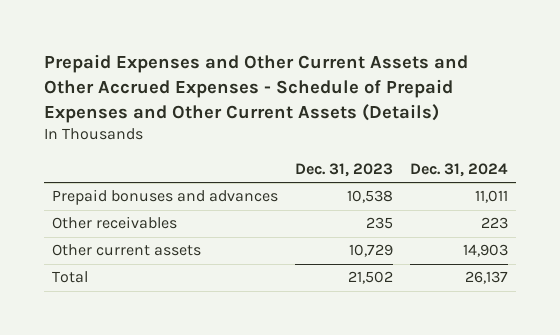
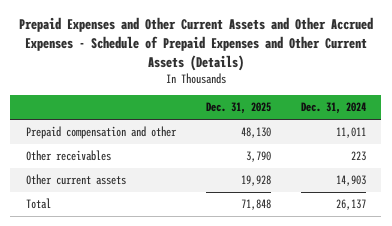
- | Dec. 31, 2023 | Dec. 31, 2024
+ | Dec. 31, 2025 | Dec. 31, 2024
- Prepaid bonuses and advances | 10,538 | 11,011
+ Prepaid compensation and other | 48,130 | 11,011

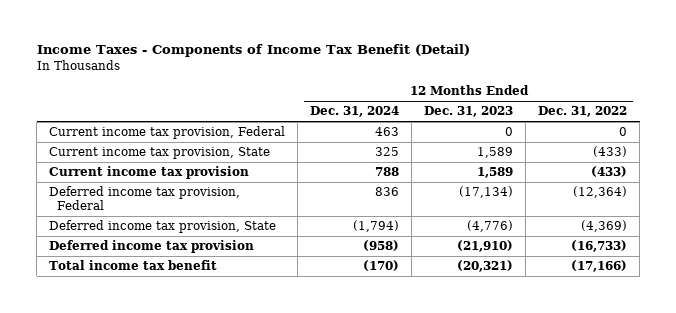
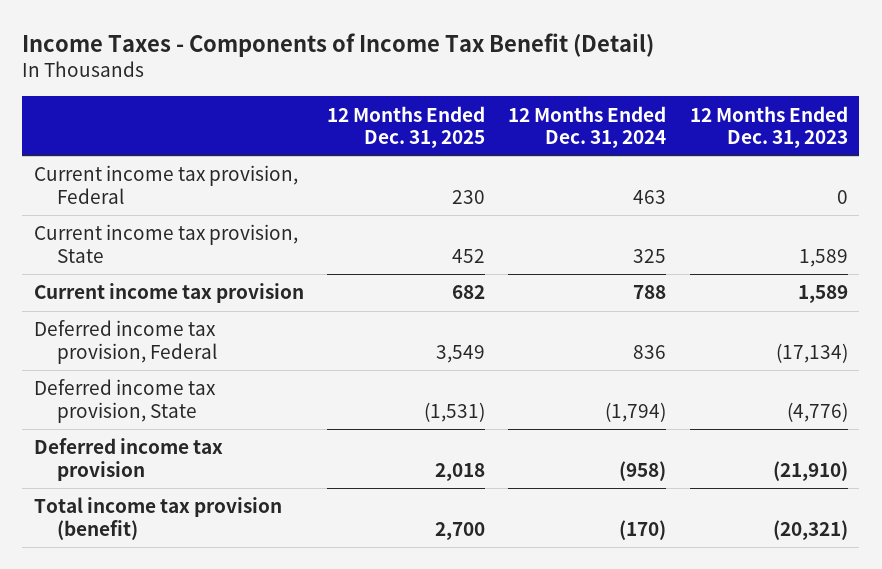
- | 12 Months Ended Dec. 31, 2024 | 12 Months Ended Dec. 31, 2023 | 12 Months Ended Dec. 31, 2022
+ | 12 Months Ended Dec. 31, 2025 | 12 Months Ended Dec. 31, 2024 | 12 Months Ended Dec. 31, 2023
- Total income tax benefit | (170) | (20,321) | (17,166)
+ Total income tax provision (benefit) | 2,700 | (170) | (20,321)

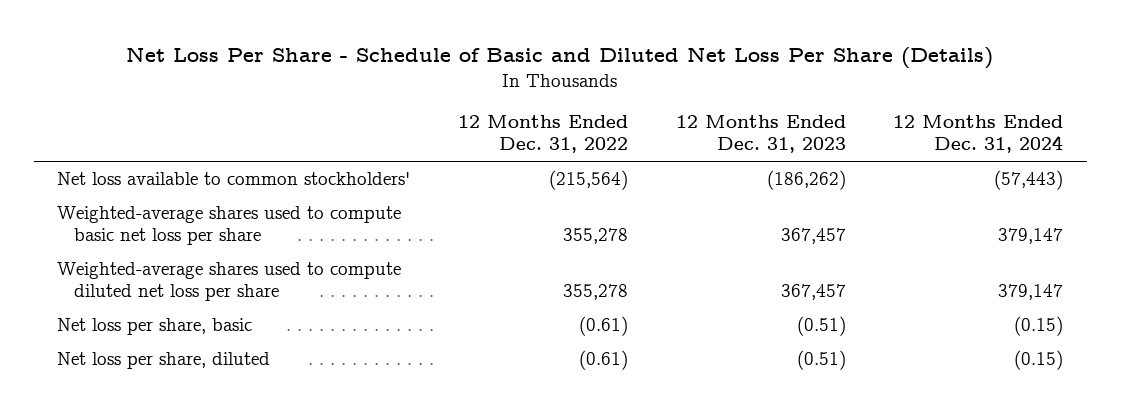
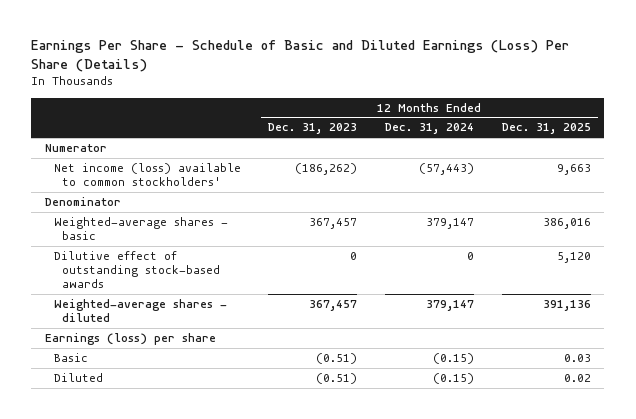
- Net Loss Per Share - Schedule of Basic and Diluted Net Loss Per Share (Details)
+ Earnings Per Share - Schedule of Basic and Diluted Earnings (Loss) Per Share (Details)
- | 12 Months Ended Dec. 31, 2022 | 12 Months Ended Dec. 31, 2023 | 12 Months Ended Dec. 31, 2024
+ | 12 Months Ended Dec. 31, 2023 | 12 Months Ended Dec. 31, 2024 | 12 Months Ended Dec. 31, 2025
- Net loss available to common stockholders' | (215,564) | (186,262) | (57,443)
- Weighted-average shares used to compute basic net loss per share | 355,278 | 367,457 | 379,147
- Weighted-average shares used to compute diluted net loss per share | 355,278 | 367,457 | 379,147
- Net loss per share, basic | (0.61) | (0.51) | (0.15)
- Net loss per share, diluted | (0.61) | (0.51) | (0.15)
+ Numerator
+ Net income (loss) available to common stockholders' | (186,262) | (57,443) | 9,663
+ Denominator
+ Weighted-average shares - basic | 367,457 | 379,147 | 386,016
+ Dilutive effect of outstanding stock-based awards | 0 | 0 | 5,120
+ Weighted-average shares - diluted | 367,457 | 379,147 | 391,136
+ Earnings (loss) per share
+ Basic | (0.51) | (0.15) | 0.03
+ Diluted | (0.51) | (0.15) | 0.02

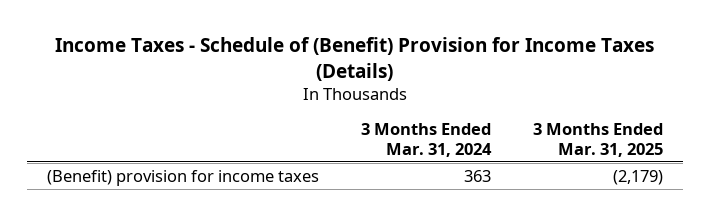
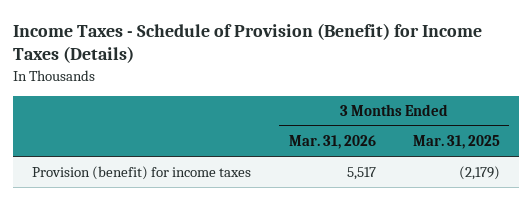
- Income Taxes - Schedule of (Benefit) Provision for Income Taxes (Details)
+ Income Taxes - Schedule of Provision (Benefit) for Income Taxes (Details)
- | 3 Months Ended Mar. 31, 2024 | 3 Months Ended Mar. 31, 2025
+ | 3 Months Ended Mar. 31, 2026 | 3 Months Ended Mar. 31, 2025
- (Benefit) provision for income taxes | 363 | (2,179)
+ Provision (benefit) for income taxes | 5,517 | (2,179)

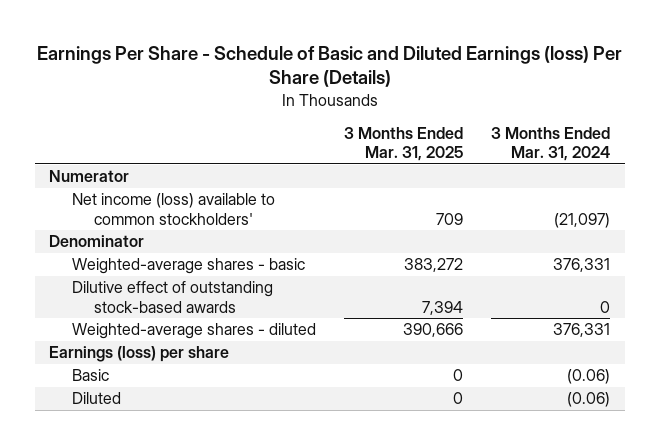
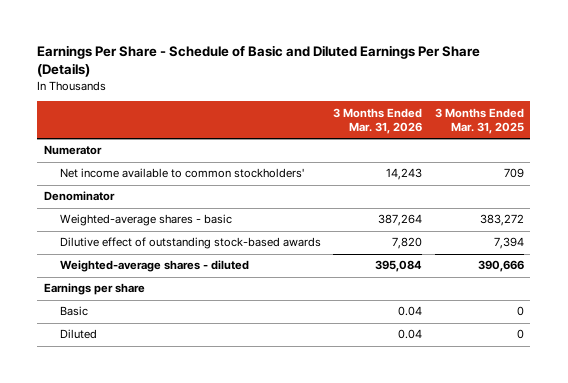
- Earnings Per Share - Schedule of Basic and Diluted Earnings (loss) Per Share (Details)
+ Earnings Per Share - Schedule of Basic and Diluted Earnings Per Share (Details)
- | 3 Months Ended Mar. 31, 2025 | 3 Months Ended Mar. 31, 2024
+ | 3 Months Ended Mar. 31, 2026 | 3 Months Ended Mar. 31, 2025
- Net income (loss) available to common stockholders' | 709 | (21,097)
+ Net income available to common stockholders' | 14,243 | 709
- Earnings (loss) per share
+ Earnings per share

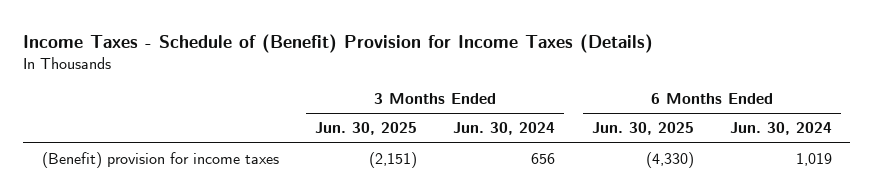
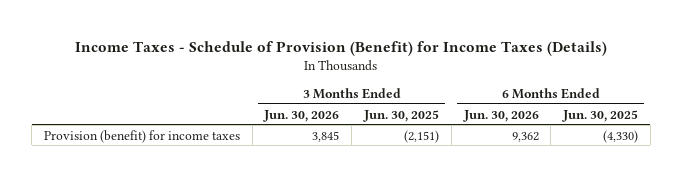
- Income Taxes - Schedule of (Benefit) Provision for Income Taxes (Details)
+ Income Taxes - Schedule of Provision (Benefit) for Income Taxes (Details)
- | 3 Months Ended Jun. 30, 2025 | 3 Months Ended Jun. 30, 2024 | 6 Months Ended Jun. 30, 2025 | 6 Months Ended Jun. 30, 2024
+ | 3 Months Ended Jun. 30, 2026 | 3 Months Ended Jun. 30, 2025 | 6 Months Ended Jun. 30, 2026 | 6 Months Ended Jun. 30, 2025
- (Benefit) provision for income taxes | (2,151) | 656 | (4,330) | 1,019
+ Provision (benefit) for income taxes | 3,845 | (2,151) | 9,362 | (4,330)

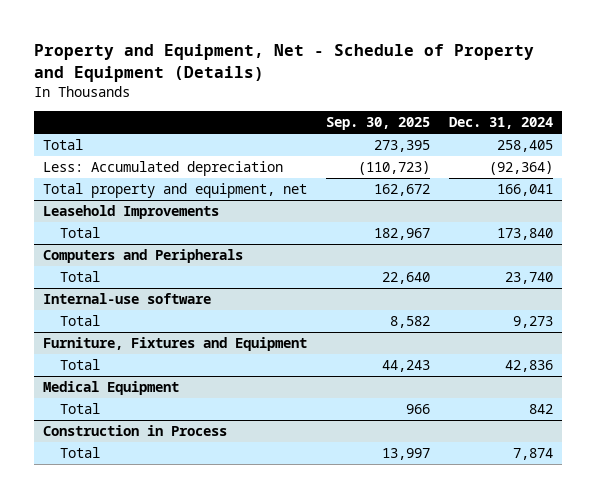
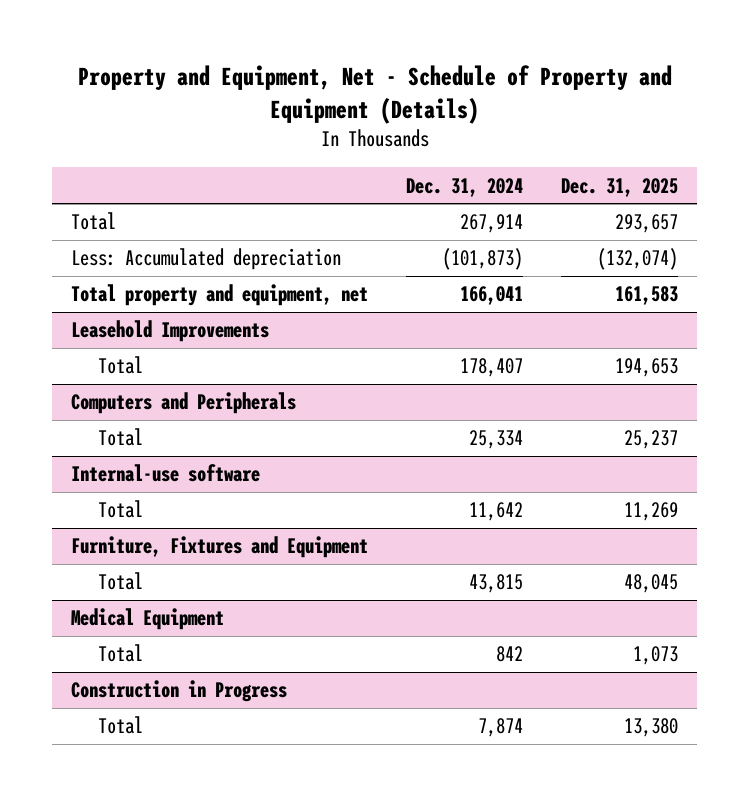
- | Sep. 30, 2025 | Dec. 31, 2024
+ | Dec. 31, 2024 | Dec. 31, 2025
- Total | 273,395 | 258,405
- Less: Accumulated depreciation | (110,723) | (92,364)
+ Total | 267,914 | 293,657
+ Less: Accumulated depreciation | (101,873) | (132,074)
@ Leasehold Improvements
- Total | 182,967 | 173,840
+ Total | 178,407 | 194,653
@ Computers and Peripherals
- Total | 22,640 | 23,740
+ Total | 25,334 | 25,237
@ Internal-use software
- Total | 8,582 | 9,273
+ Total | 11,642 | 11,269
@ Furniture, Fixtures and Equipment
- Total | 44,243 | 42,836
+ Total | 43,815 | 48,045
- Construction in Process
+ Construction in Progress

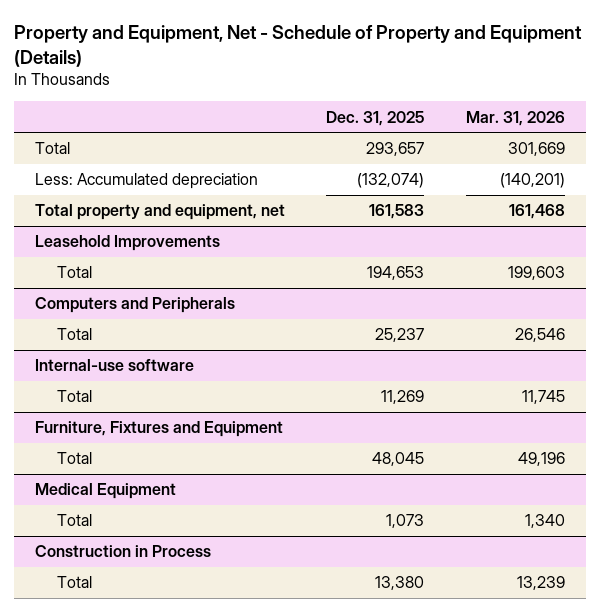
- | Dec. 31, 2024 | Dec. 31, 2025
+ | Dec. 31, 2025 | Mar. 31, 2026
- Construction in Progress
+ Construction in Process

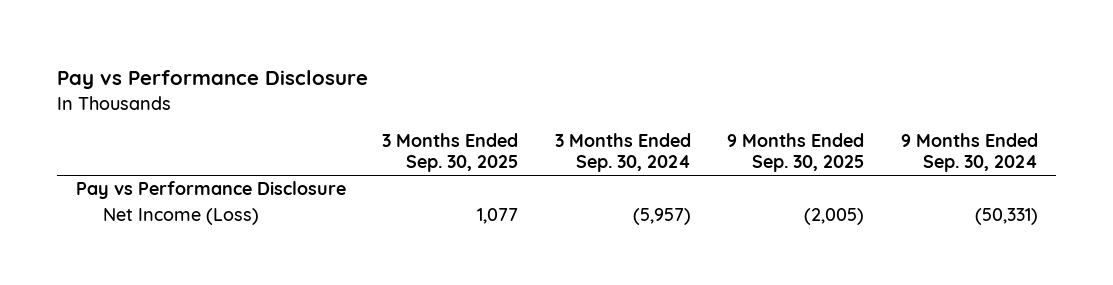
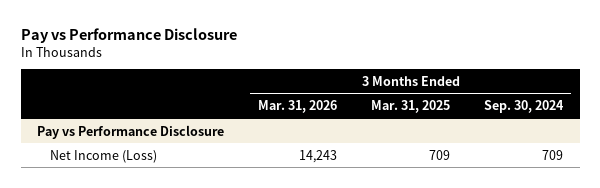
- | 3 Months Ended Sep. 30, 2025 | 3 Months Ended Sep. 30, 2024 | 9 Months Ended Sep. 30, 2025 | 9 Months Ended Sep. 30, 2024
+ | 3 Months Ended Mar. 31, 2026 | 3 Months Ended Mar. 31, 2025 | 3 Months Ended Sep. 30, 2024
- Net Income (Loss) | 1,077 | (5,957) | (2,005) | (50,331)
+ Net Income (Loss) | 14,243 | 709 | 709

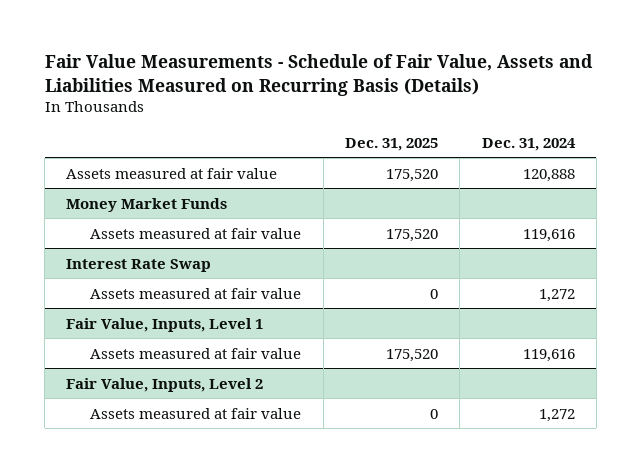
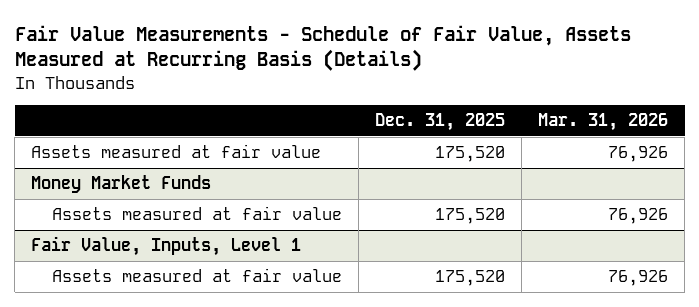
- Fair Value Measurements - Schedule of Fair Value, Assets and Liabilities Measured on Recurring Basis (Details)
+ Fair Value Measurements - Schedule of Fair Value, Assets Measured at Recurring Basis (Details)
- | Dec. 31, 2025 | Dec. 31, 2024
+ | Dec. 31, 2025 | Mar. 31, 2026
- Interest Rate Swap
- Assets measured at fair value | 0 | 1,272
- Fair Value, Inputs, Level 2
- Assets measured at fair value | 0 | 1,272

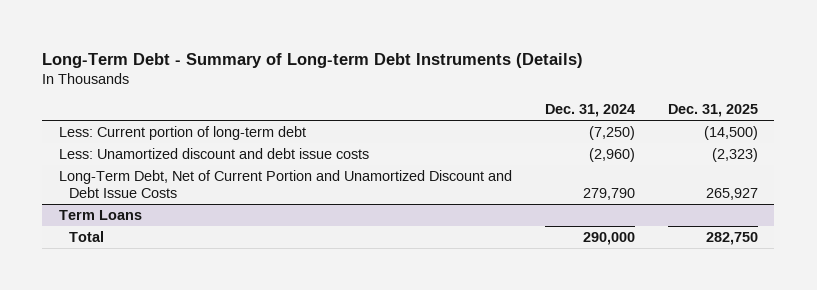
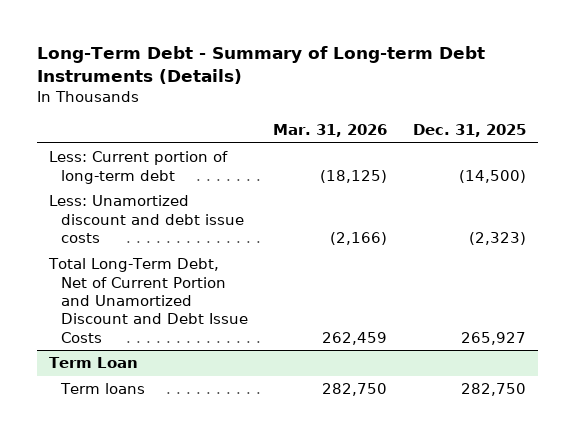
- | Dec. 31, 2024 | Dec. 31, 2025
+ | Mar. 31, 2026 | Dec. 31, 2025
- Long-Term Debt, Net of Current Portion and Unamortized Discount and Debt Issue Costs | 279,790 | 265,927
- Term Loans
- Total | 290,000 | 282,750
+ Total Long-Term Debt, Net of Current Portion and Unamortized Discount and Debt Issue Costs | 262,459 | 265,927
+ Term Loan
+ Term loans | 282,750 | 282,750

